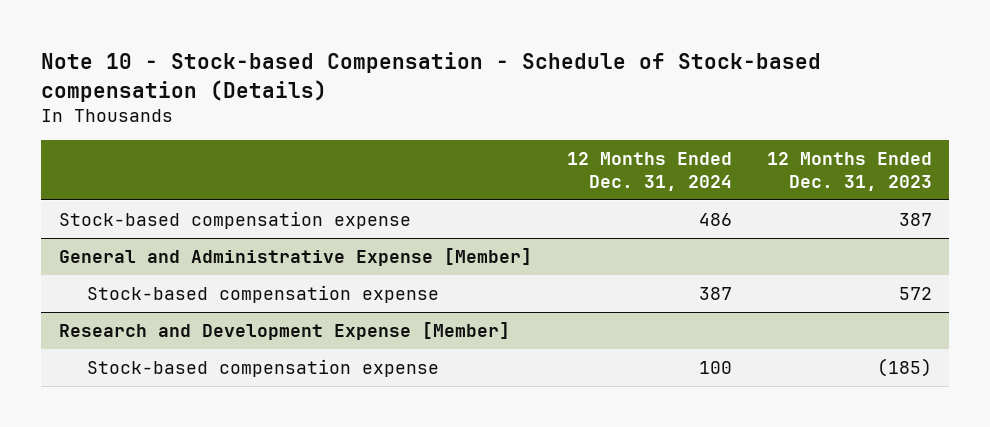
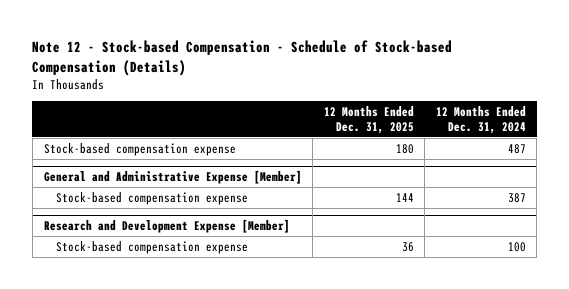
- Note 10 - Stock-based Compensation - Schedule of Stock-based compensation (Details)
+ Note 12 - Stock-based Compensation - Schedule of Stock-based Compensation (Details)
- | 12 Months Ended Dec. 31, 2024 | 12 Months Ended Dec. 31, 2023
+ | 12 Months Ended Dec. 31, 2025 | 12 Months Ended Dec. 31, 2024
- Stock-based compensation expense | 486 | 387
+ Stock-based compensation expense | 180 | 487

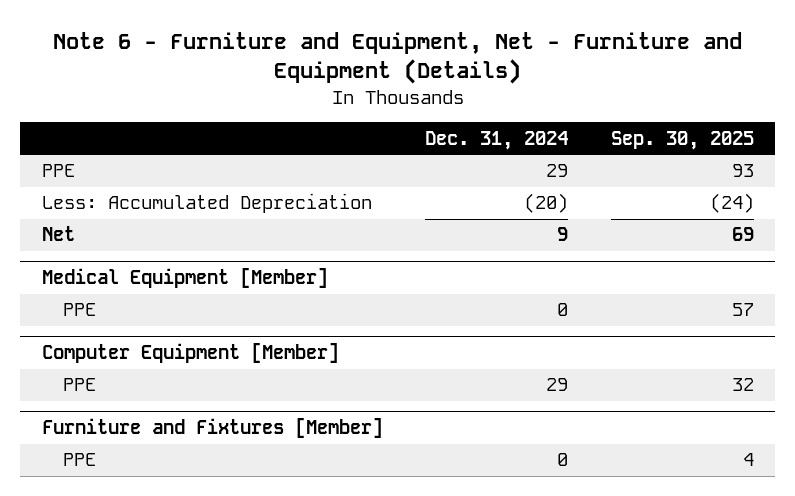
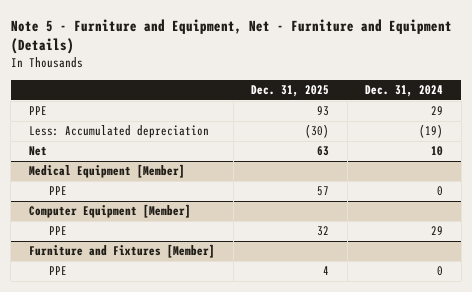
- Note 6 - Furniture and Equipment, Net - Furniture and Equipment (Details)
+ Note 5 - Furniture and Equipment, Net - Furniture and Equipment (Details)
- | Dec. 31, 2024 | Sep. 30, 2025
+ | Dec. 31, 2025 | Dec. 31, 2024
- Less: Accumulated Depreciation | (20) | (24)
- Net | 9 | 69
+ Less: Accumulated depreciation | (30) | (19)
+ Net | 63 | 10

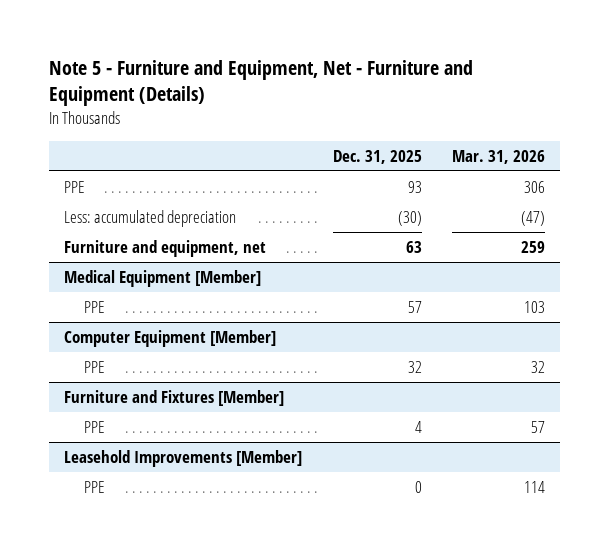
- | Dec. 31, 2025 | Dec. 31, 2024
+ | Dec. 31, 2025 | Mar. 31, 2026
- Less: Accumulated depreciation | (30) | (19)
- Net | 63 | 10
+ Less: accumulated depreciation | (30) | (47)
+ Furniture and equipment, net | 63 | 259
+ Leasehold Improvements [Member]
+ PPE | 0 | 114

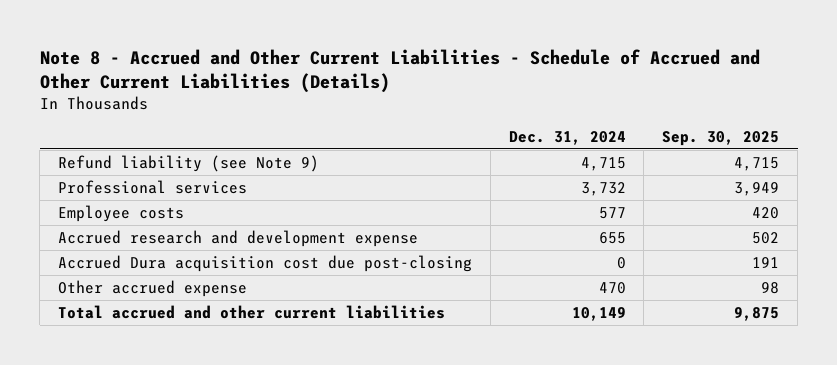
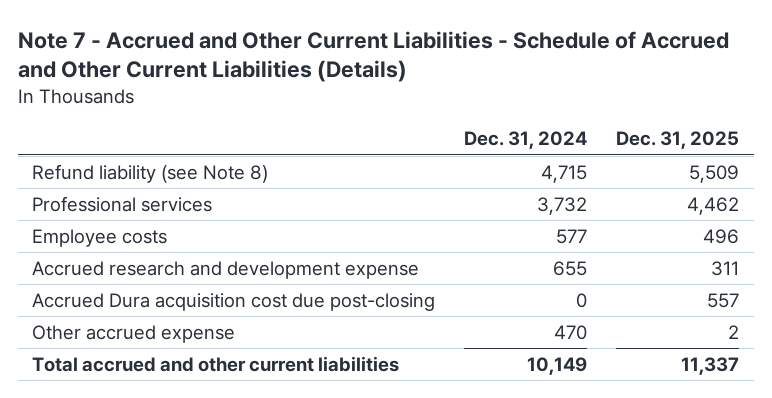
- Note 8 - Accrued and Other Current Liabilities - Schedule of Accrued and Other Current Liabilities (Details)
+ Note 7 - Accrued and Other Current Liabilities - Schedule of Accrued and Other Current Liabilities (Details)
- | Dec. 31, 2024 | Sep. 30, 2025
+ | Dec. 31, 2024 | Dec. 31, 2025
- Refund liability (see Note 9) | 4,715 | 4,715
+ Refund liability (see Note 8) | 4,715 | 5,509

